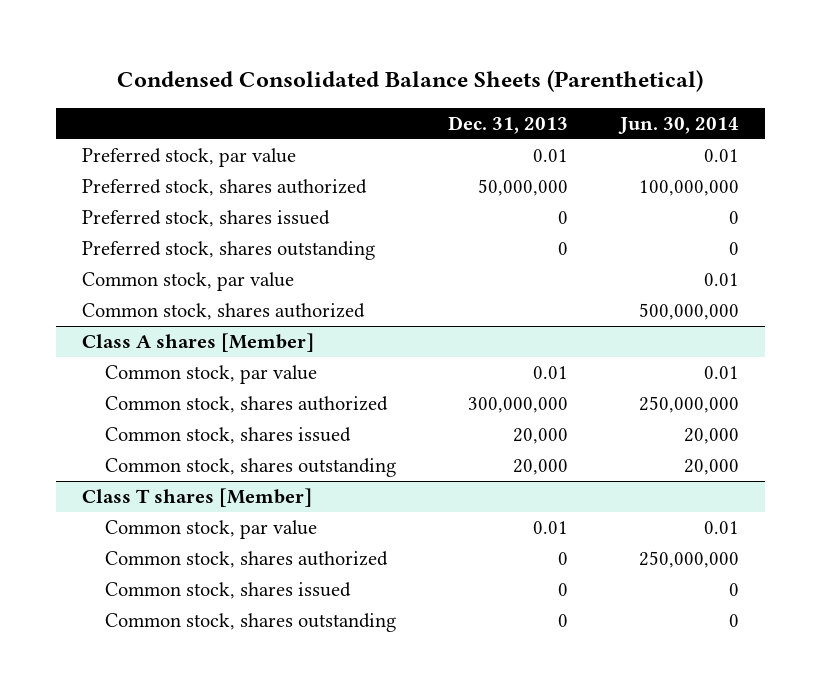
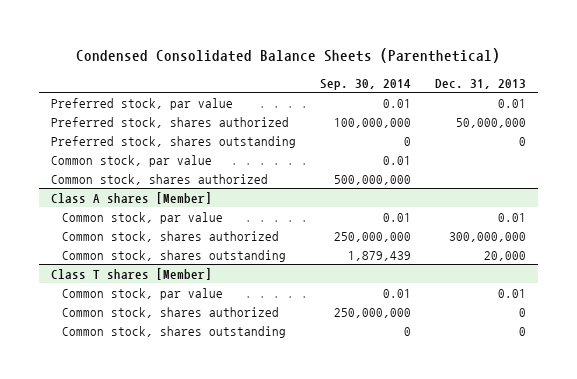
- | Dec. 31, 2013 | Jun. 30, 2014
+ | Sep. 30, 2014 | Dec. 31, 2013
- Preferred stock, shares issued | 0 | 0
@ Class A shares [Member]
- Common stock, shares issued | 20,000 | 20,000
@ Class T shares [Member]
- Common stock, shares issued | 0 | 0

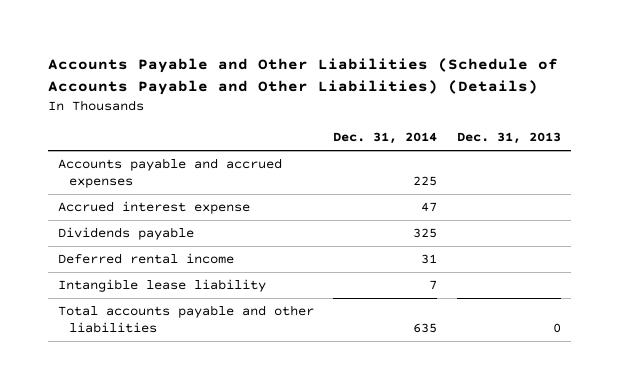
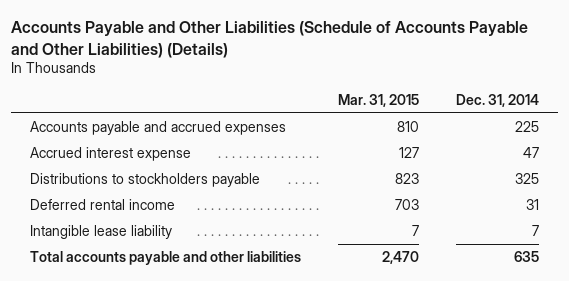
- | Dec. 31, 2014 | Dec. 31, 2013
+ | Mar. 31, 2015 | Dec. 31, 2014
- Dividends payable | 325 |
+ Distributions to stockholders payable | 823 | 325

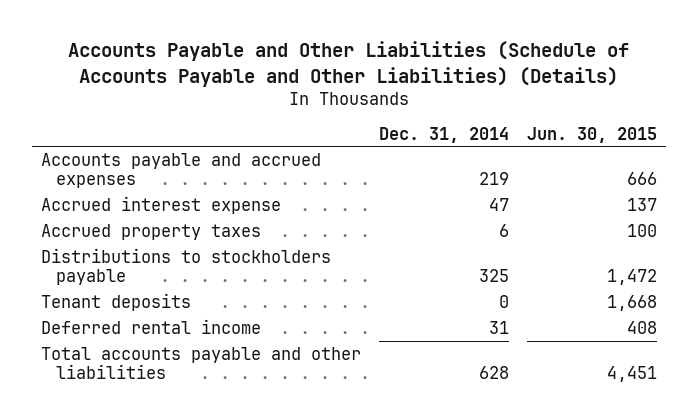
- | Mar. 31, 2015 | Dec. 31, 2014
+ | Dec. 31, 2014 | Jun. 30, 2015
- Accounts payable and accrued expenses | 810 | 225
+ Accounts payable and accrued expenses | 219 | 666
+ Accrued property taxes | 6 | 100
+ Tenant deposits | 0 | 1,668
- Intangible lease liability | 7 | 7
- Total accounts payable and other liabilities | 2,470 | 635
+ Total accounts payable and other liabilities | 628 | 4,451

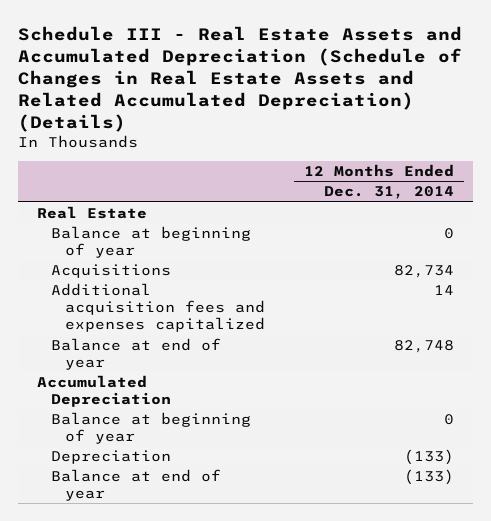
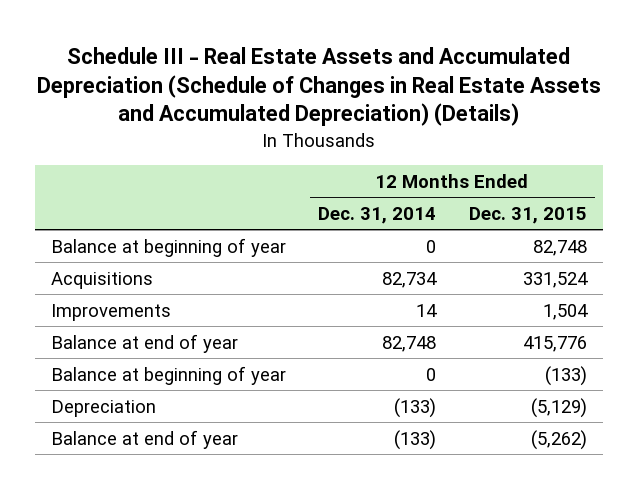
- Schedule III - Real Estate Assets and Accumulated Depreciation (Schedule of Changes in Real Estate Assets and Related Accumulated Depreciation) (Details)
+ Schedule III - Real Estate Assets and Accumulated Depreciation (Schedule of Changes in Real Estate Assets and Accumulated Depreciation) (Details)
- | 12 Months Ended Dec. 31, 2014
+ | 12 Months Ended Dec. 31, 2014 | 12 Months Ended Dec. 31, 2015
- Real Estate
- Additional acquisition fees and expenses capitalized | 14
+ Improvements | 14 | 1,504
- Accumulated Depreciation

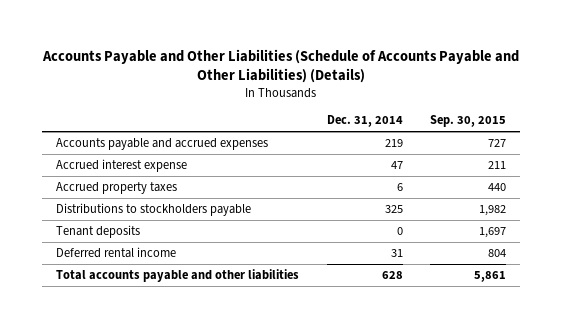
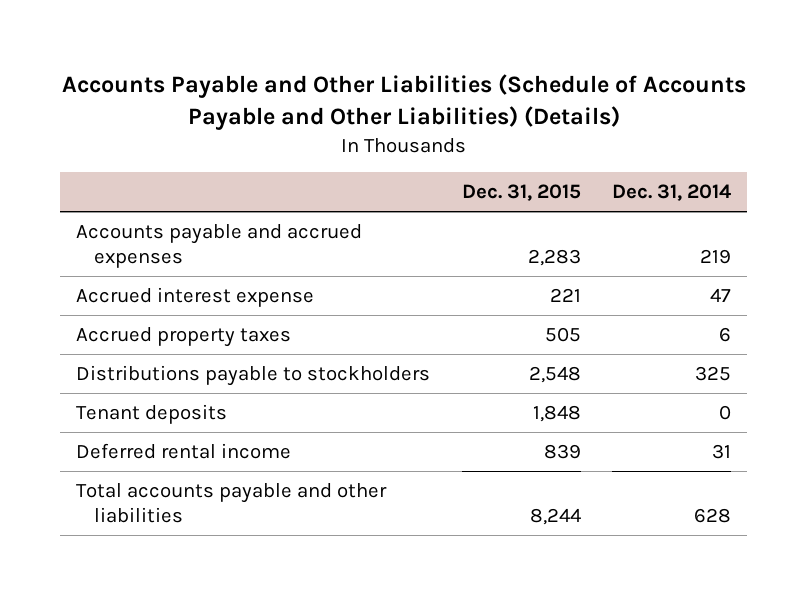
- | Dec. 31, 2014 | Sep. 30, 2015
+ | Dec. 31, 2015 | Dec. 31, 2014
- Distributions to stockholders payable | 325 | 1,982
+ Distributions payable to stockholders | 2,548 | 325

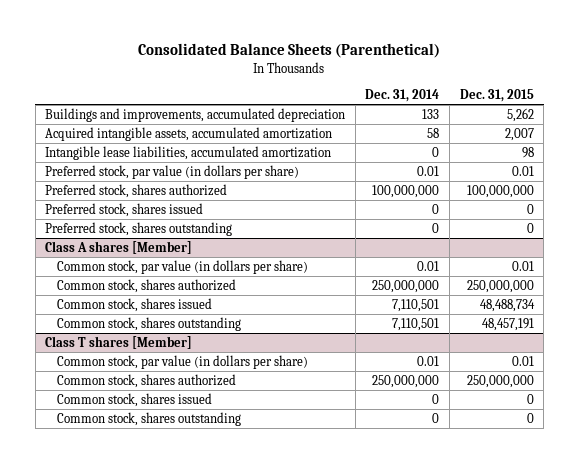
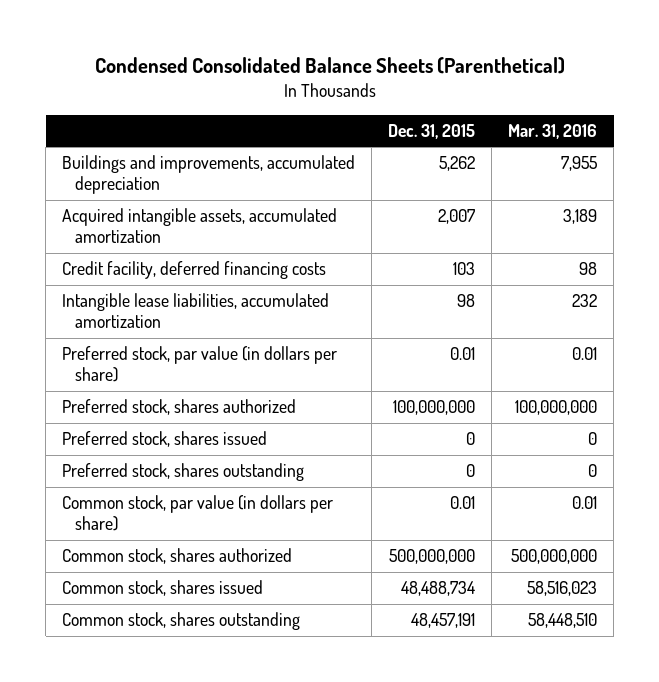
- Consolidated Balance Sheets (Parenthetical)
+ Condensed Consolidated Balance Sheets (Parenthetical)
- | Dec. 31, 2014 | Dec. 31, 2015
+ | Dec. 31, 2015 | Mar. 31, 2016
+ Credit facility, deferred financing costs | 103 | 98
- Class A shares [Member]
- Common stock, shares authorized | 250,000,000 | 250,000,000
+ Common stock, shares authorized | 500,000,000 | 500,000,000
- Class T shares [Member]
- Common stock, par value (in dollars per share) | 0.01 | 0.01
- Common stock, shares authorized | 250,000,000 | 250,000,000
- Common stock, shares issued | 0 | 0
- Common stock, shares outstanding | 0 | 0

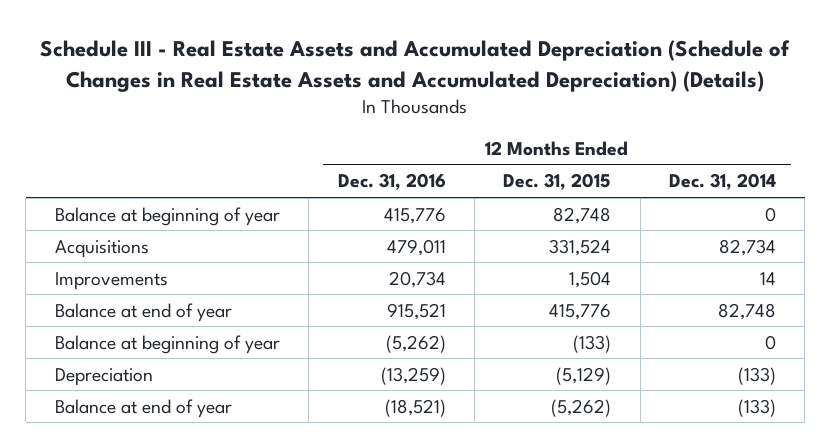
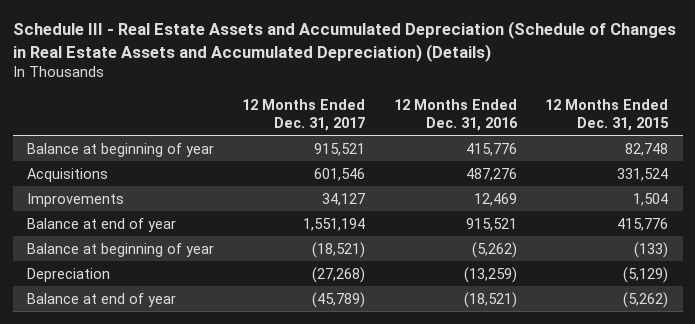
- | 12 Months Ended Dec. 31, 2016 | 12 Months Ended Dec. 31, 2015 | 12 Months Ended Dec. 31, 2014
+ | 12 Months Ended Dec. 31, 2017 | 12 Months Ended Dec. 31, 2016 | 12 Months Ended Dec. 31, 2015
- Acquisitions | 479,011 | 331,524 | 82,734
- Improvements | 20,734 | 1,504 | 14
+ Acquisitions | 601,546 | 487,276 | 331,524
+ Improvements | 34,127 | 12,469 | 1,504

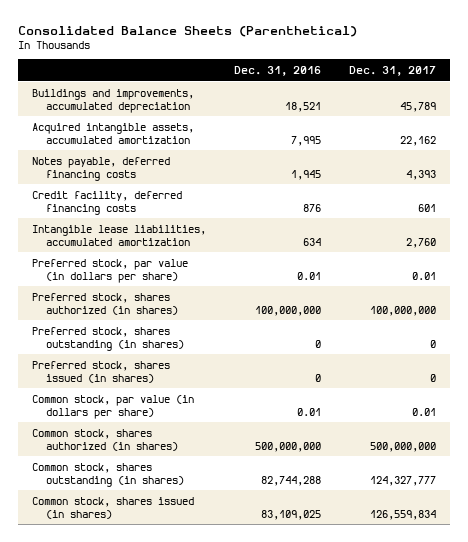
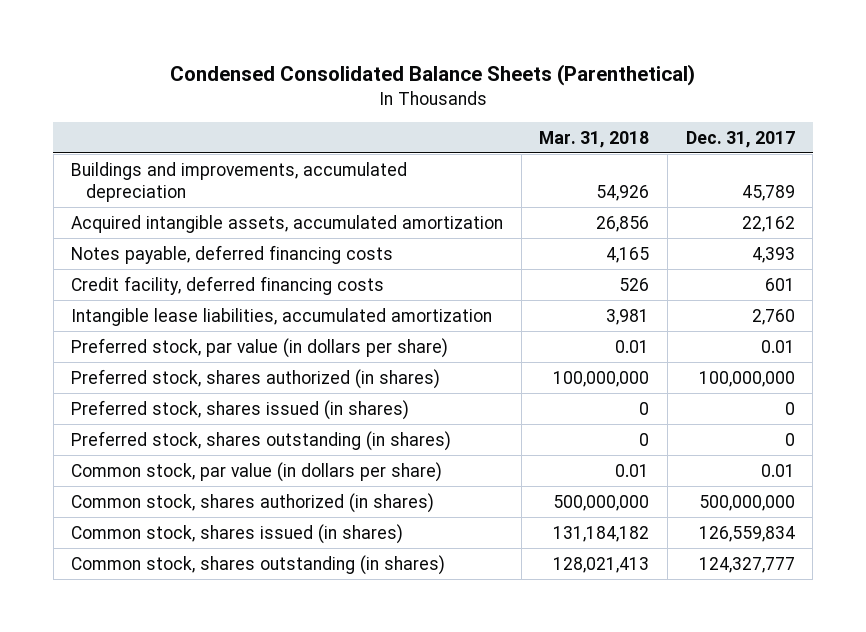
- Consolidated Balance Sheets (Parenthetical)
+ Condensed Consolidated Balance Sheets (Parenthetical)
- | Dec. 31, 2016 | Dec. 31, 2017
+ | Mar. 31, 2018 | Dec. 31, 2017
moved down: Preferred stock, shares outstanding (in shares) | 0 | 0
moved down: Common stock, shares outstanding (in shares) | 128,021,413 | 124,327,777

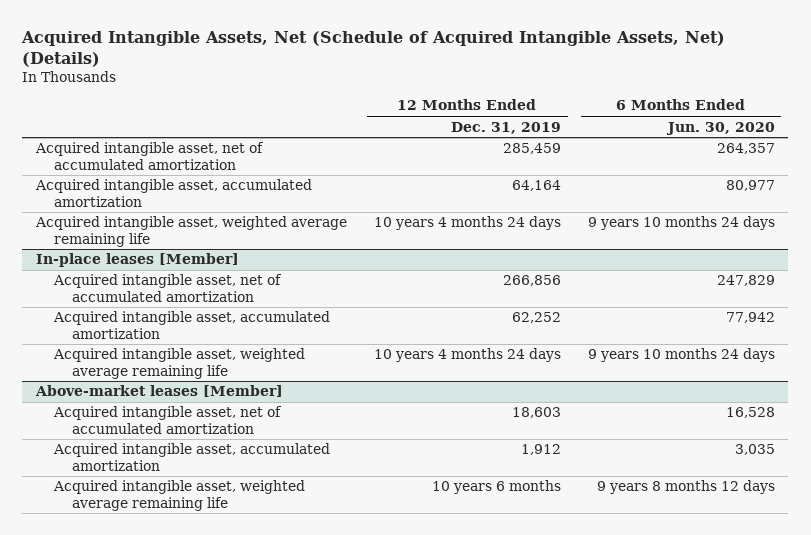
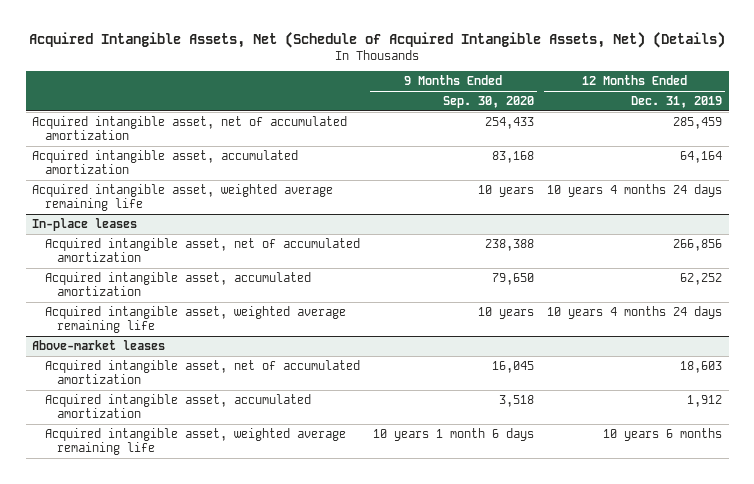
- | 12 Months Ended Dec. 31, 2019 | 6 Months Ended Jun. 30, 2020
+ | 9 Months Ended Sep. 30, 2020 | 12 Months Ended Dec. 31, 2019
- In-place leases [Member]
+ In-place leases
- Above-market leases [Member]
+ Above-market leases

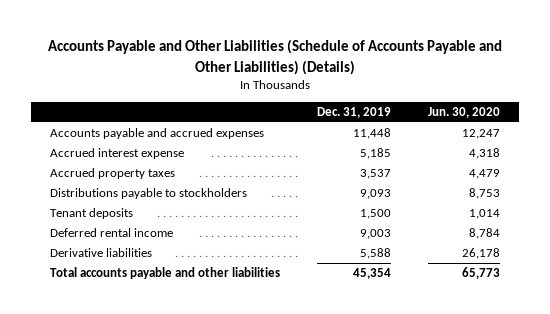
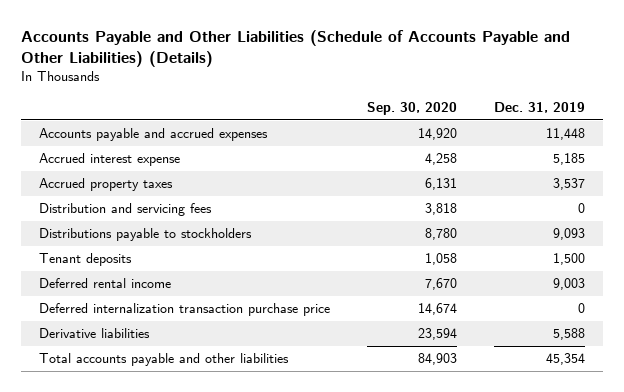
- | Dec. 31, 2019 | Jun. 30, 2020
+ | Sep. 30, 2020 | Dec. 31, 2019
+ Distribution and servicing fees | 3,818 | 0
+ Deferred internalization transaction purchase price | 14,674 | 0

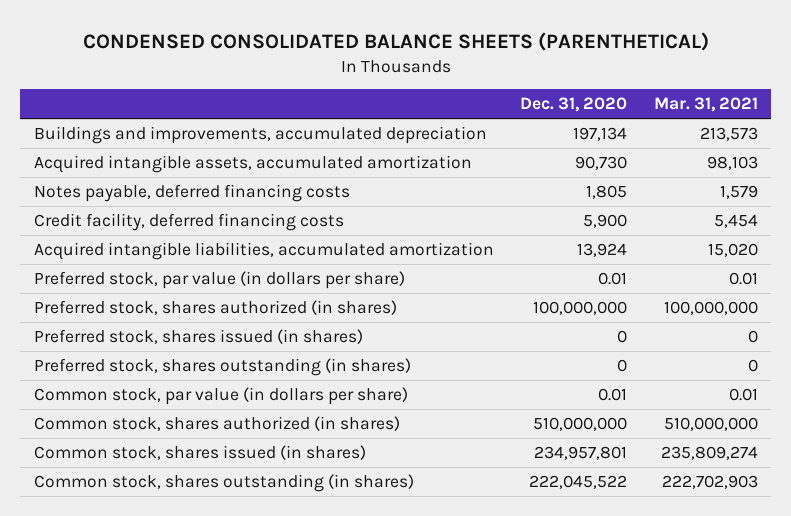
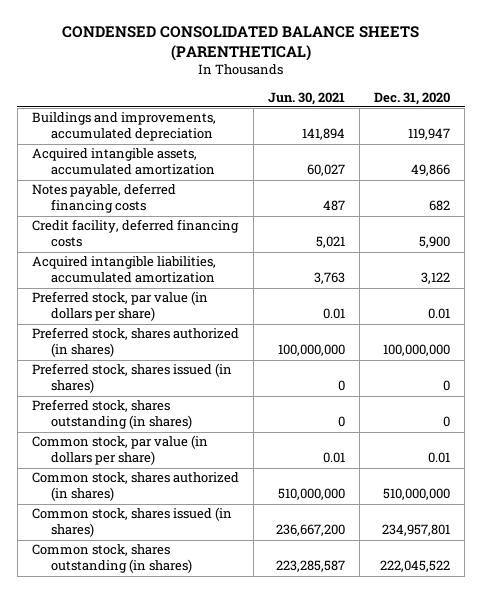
- | Dec. 31, 2020 | Mar. 31, 2021
+ | Jun. 30, 2021 | Dec. 31, 2020
- Buildings and improvements, accumulated depreciation | 197,134 | 213,573
- Acquired intangible assets, accumulated amortization | 90,730 | 98,103
- Notes payable, deferred financing costs | 1,805 | 1,579
+ Buildings and improvements, accumulated depreciation | 141,894 | 119,947
+ Acquired intangible assets, accumulated amortization | 60,027 | 49,866
+ Notes payable, deferred financing costs | 487 | 682
- Acquired intangible liabilities, accumulated amortization | 13,924 | 15,020
+ Acquired intangible liabilities, accumulated amortization | 3,763 | 3,122

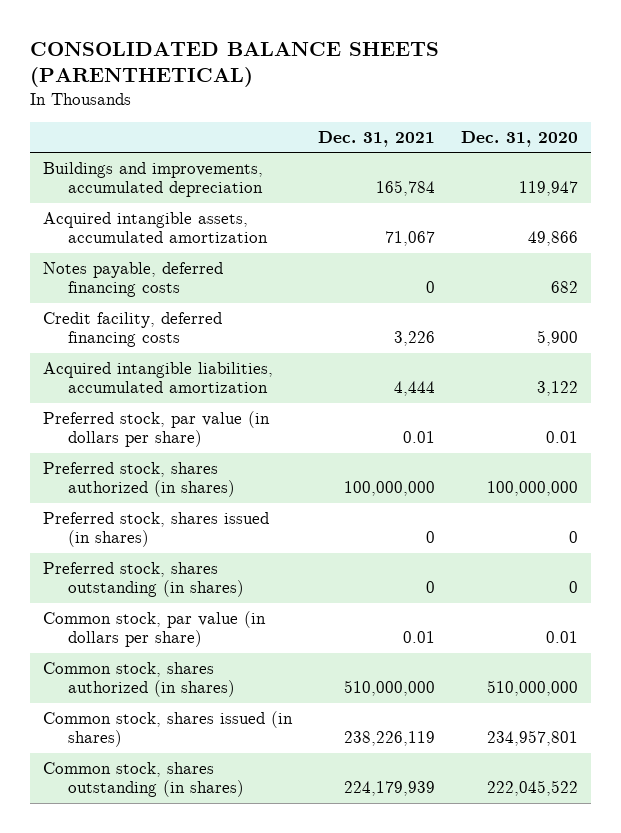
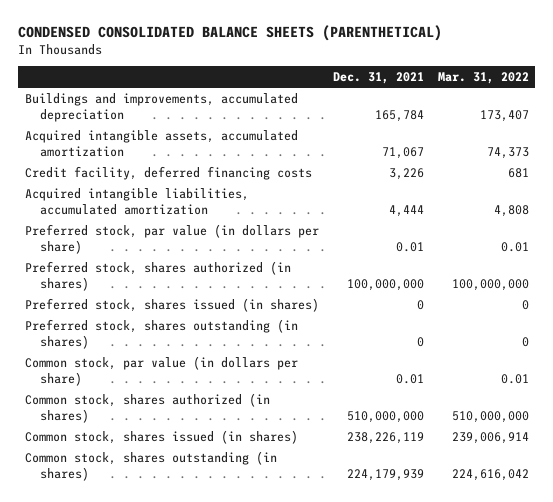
- CONSOLIDATED BALANCE SHEETS (PARENTHETICAL)
+ CONDENSED CONSOLIDATED BALANCE SHEETS (PARENTHETICAL)
- | Dec. 31, 2021 | Dec. 31, 2020
+ | Dec. 31, 2021 | Mar. 31, 2022
- Notes payable, deferred financing costs | 0 | 682

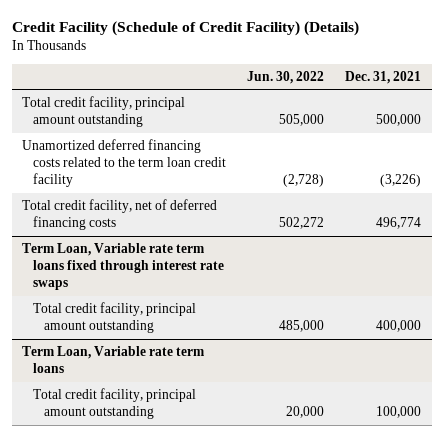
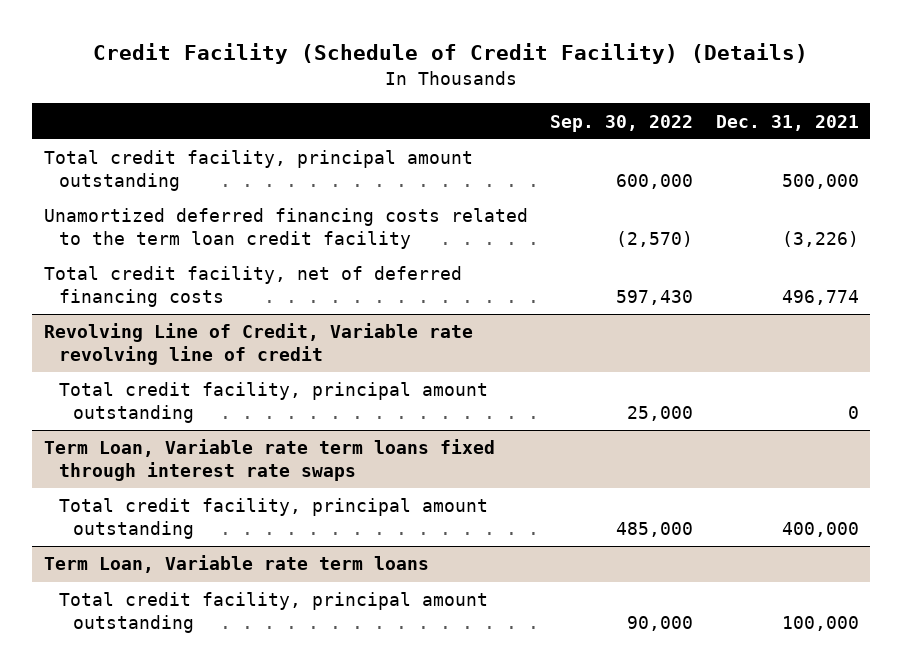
- | Jun. 30, 2022 | Dec. 31, 2021
+ | Sep. 30, 2022 | Dec. 31, 2021
+ Revolving Line of Credit, Variable rate revolving line of credit
+ Total credit facility, principal amount outstanding | 25,000 | 0

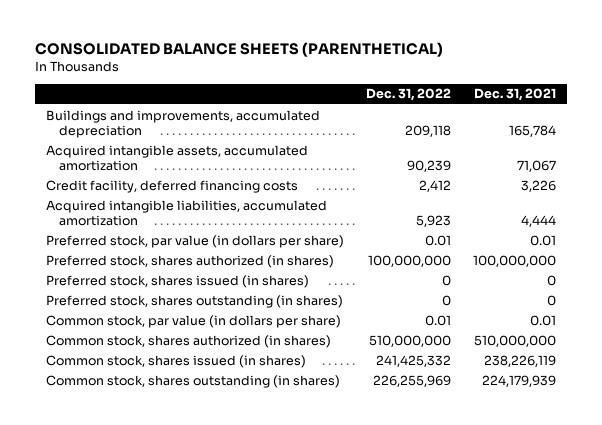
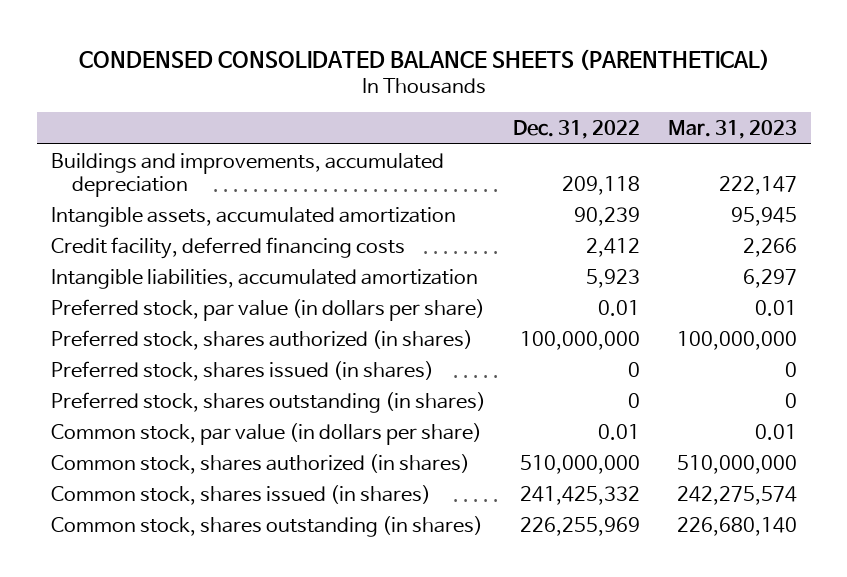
- CONSOLIDATED BALANCE SHEETS (PARENTHETICAL)
+ CONDENSED CONSOLIDATED BALANCE SHEETS (PARENTHETICAL)
- | Dec. 31, 2022 | Dec. 31, 2021
+ | Dec. 31, 2022 | Mar. 31, 2023
- Acquired intangible assets, accumulated amortization | 90,239 | 71,067
+ Intangible assets, accumulated amortization | 90,239 | 95,945
- Acquired intangible liabilities, accumulated amortization | 5,923 | 4,444
+ Intangible liabilities, accumulated amortization | 5,923 | 6,297

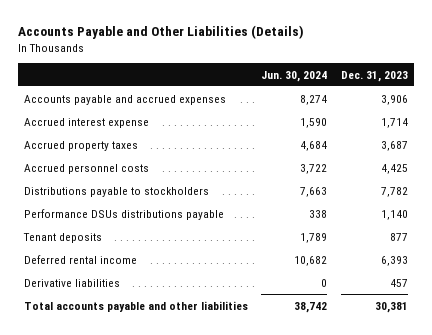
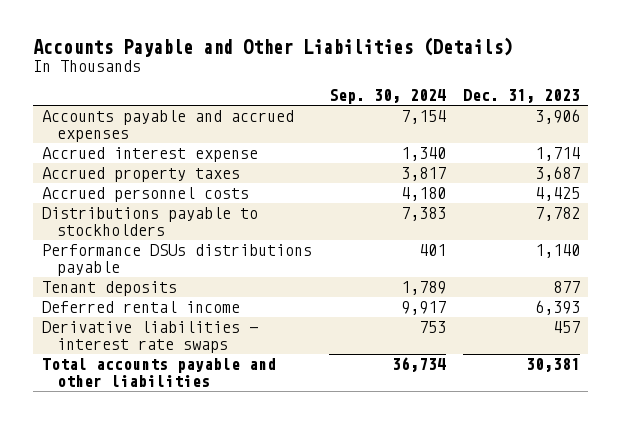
- | Jun. 30, 2024 | Dec. 31, 2023
+ | Sep. 30, 2024 | Dec. 31, 2023
- Derivative liabilities | 0 | 457
+ Derivative liabilities - interest rate swaps | 753 | 457

